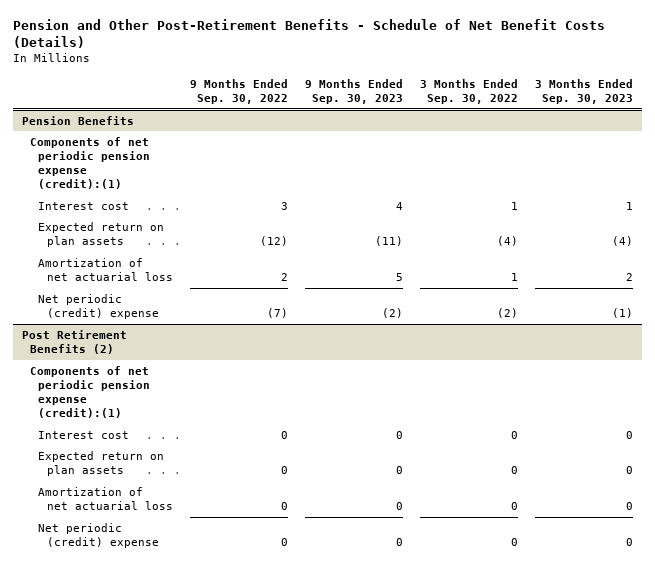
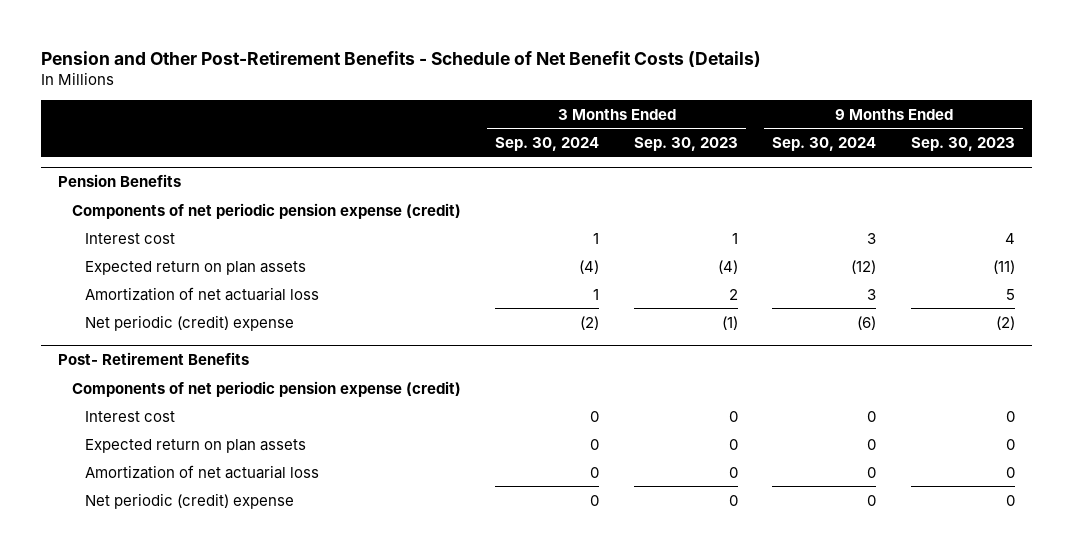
- | 9 Months Ended Sep. 30, 2022 | 9 Months Ended Sep. 30, 2023 | 3 Months Ended Sep. 30, 2022 | 3 Months Ended Sep. 30, 2023
+ | 3 Months Ended Sep. 30, 2024 | 3 Months Ended Sep. 30, 2023 | 9 Months Ended Sep. 30, 2024 | 9 Months Ended Sep. 30, 2023
@ Pension Benefits
- Components of net periodic pension expense (credit):(1)
+ Components of net periodic pension expense (credit)
- Post Retirement Benefits (2)
- Components of net periodic pension expense (credit):(1)
+ Post- Retirement Benefits
+ Components of net periodic pension expense (credit)

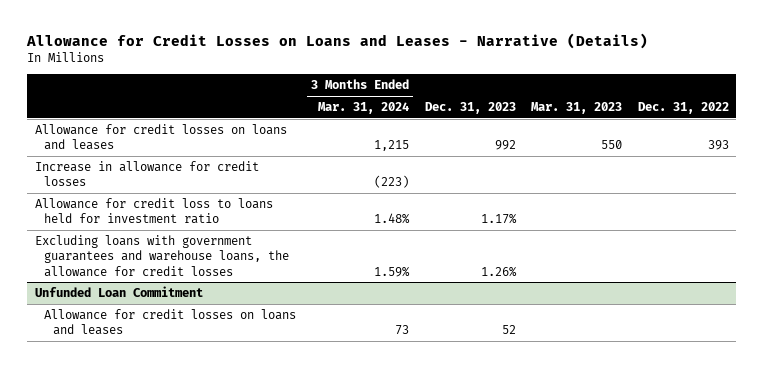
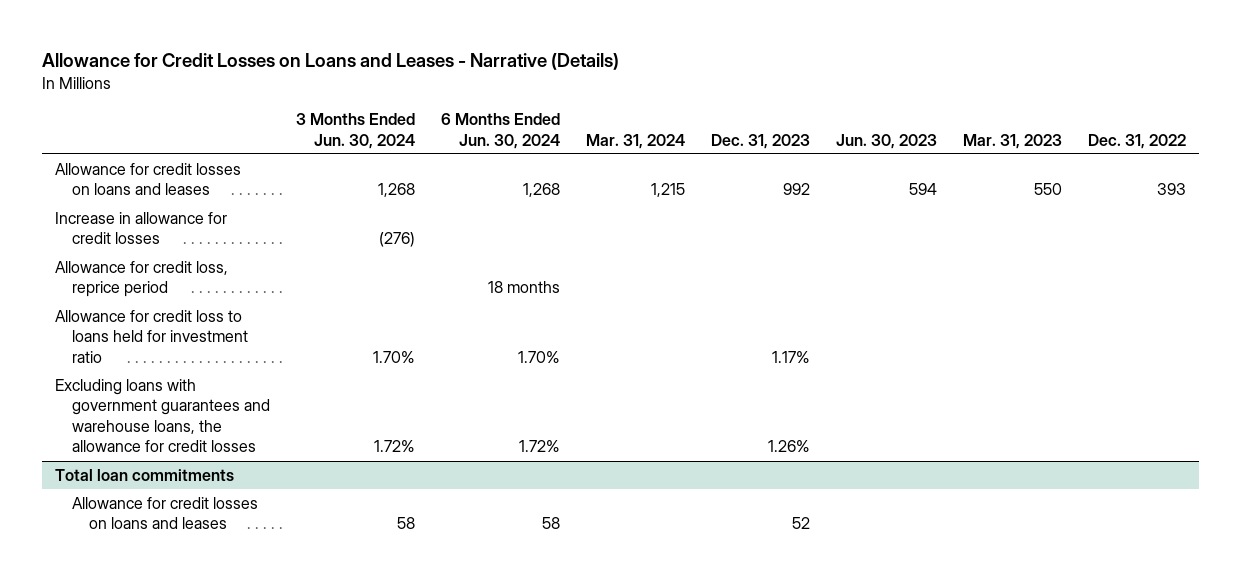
- | 3 Months Ended Mar. 31, 2024 | Dec. 31, 2023 | Mar. 31, 2023 | Dec. 31, 2022
+ | 3 Months Ended Jun. 30, 2024 | 6 Months Ended Jun. 30, 2024 | Mar. 31, 2024 | Dec. 31, 2023 | Jun. 30, 2023 | Mar. 31, 2023 | Dec. 31, 2022
+ Allowance for credit loss, reprice period | | 18 months | | | | |
- Unfunded Loan Commitment
+ Total loan commitments

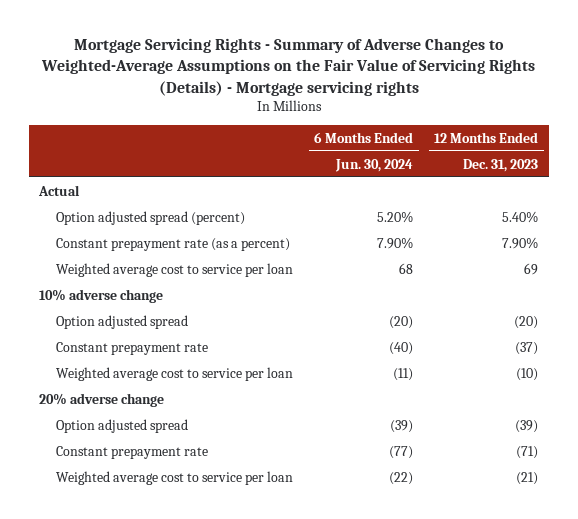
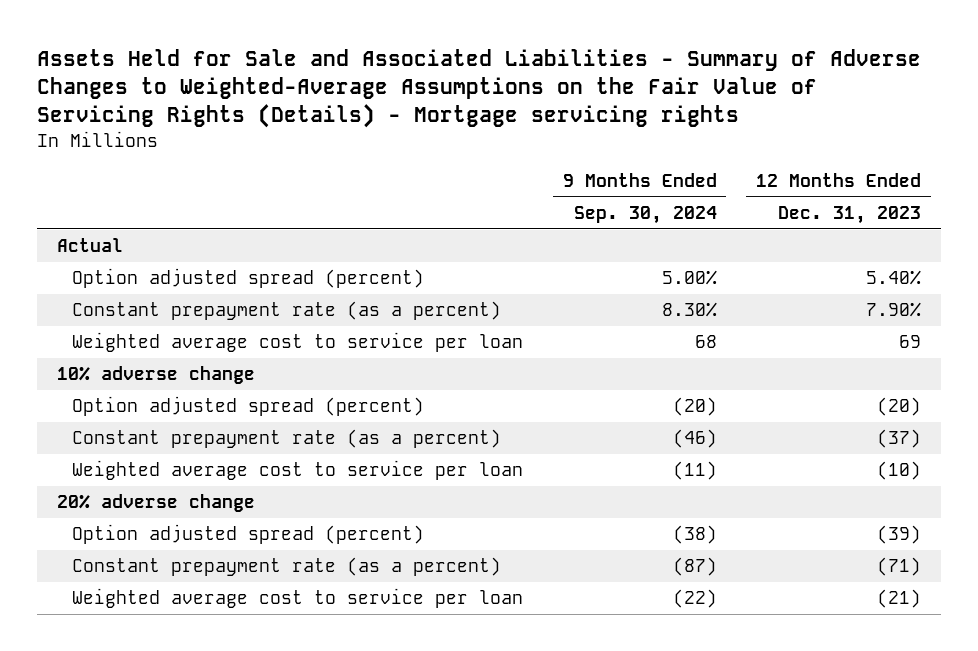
- Mortgage Servicing Rights - Summary of Adverse Changes to Weighted-Average Assumptions on the Fair Value of Servicing Rights (Details) - Mortgage servicing rights
+ Assets Held for Sale and Associated Liabilities - Summary of Adverse Changes to Weighted-Average Assumptions on the Fair Value of Servicing Rights (Details) - Mortgage servicing rights
- | 6 Months Ended Jun. 30, 2024 | 12 Months Ended Dec. 31, 2023
+ | 9 Months Ended Sep. 30, 2024 | 12 Months Ended Dec. 31, 2023
- Option adjusted spread | (20) | (20)
- Constant prepayment rate | (40) | (37)
+ Option adjusted spread (percent) | (20) | (20)
+ Constant prepayment rate (as a percent) | (46) | (37)
- Option adjusted spread | (39) | (39)
- Constant prepayment rate | (77) | (71)
+ Option adjusted spread (percent) | (38) | (39)
+ Constant prepayment rate (as a percent) | (87) | (71)

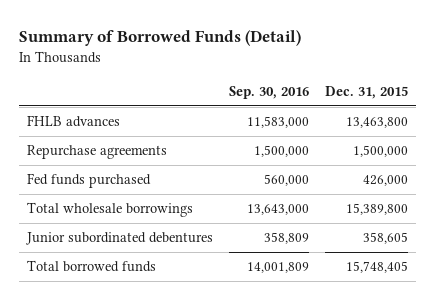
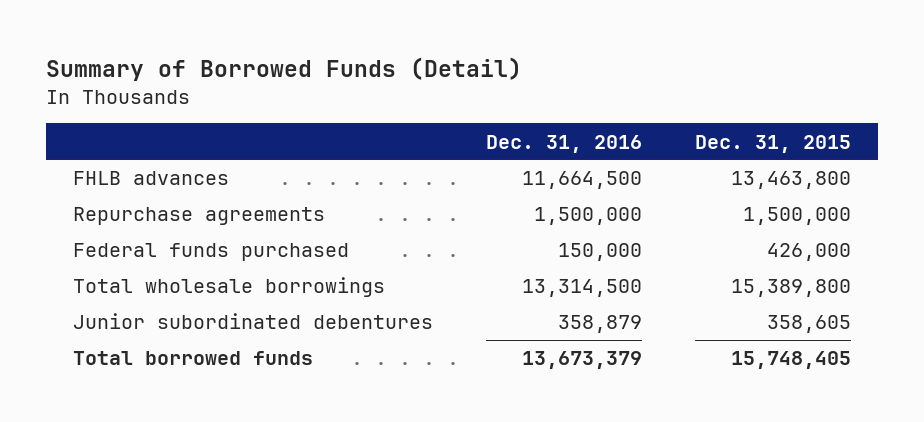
- | Sep. 30, 2016 | Dec. 31, 2015
+ | Dec. 31, 2016 | Dec. 31, 2015
- Fed funds purchased | 560,000 | 426,000
+ Federal funds purchased | 150,000 | 426,000

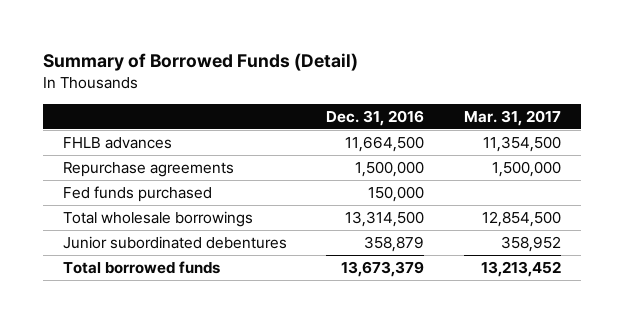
- | Dec. 31, 2016 | Dec. 31, 2015
+ | Dec. 31, 2016 | Mar. 31, 2017
- Federal funds purchased | 150,000 | 426,000
+ Fed funds purchased | 150,000 |

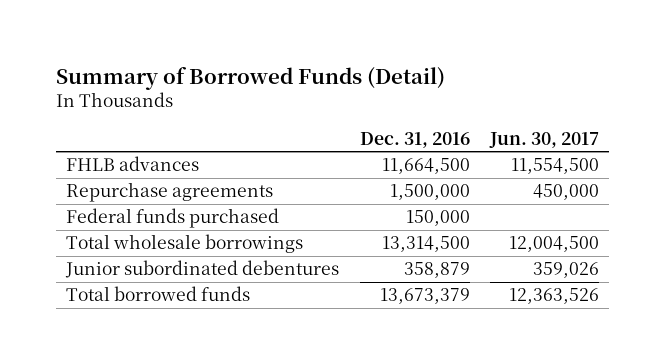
- | Dec. 31, 2016 | Mar. 31, 2017
+ | Dec. 31, 2016 | Jun. 30, 2017
- Fed funds purchased | 150,000 |
+ Federal funds purchased | 150,000 |

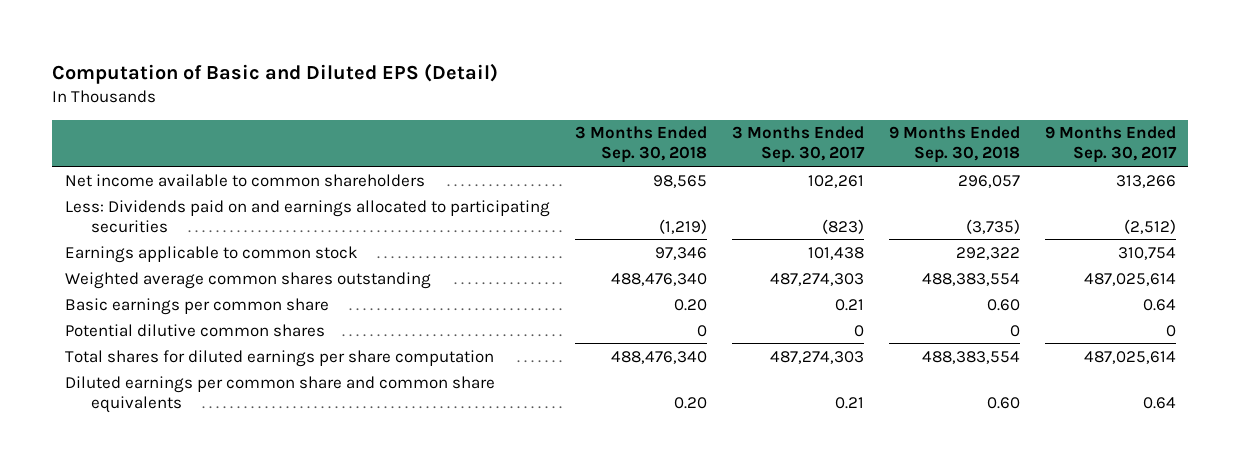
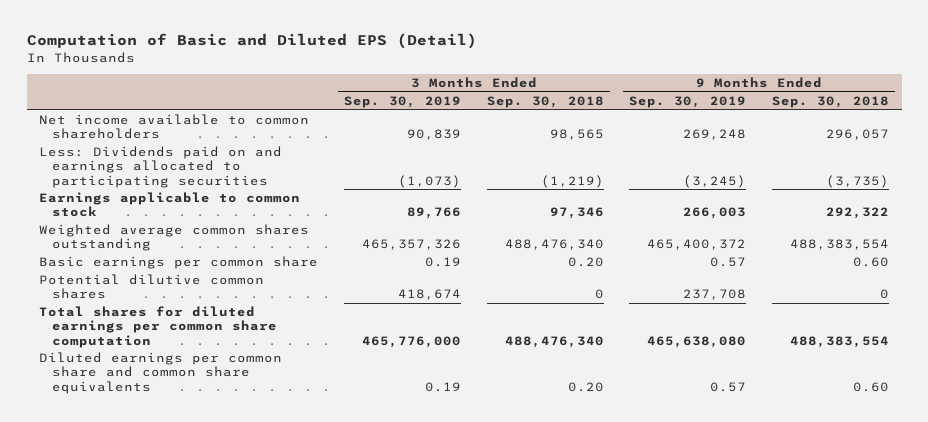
- | 3 Months Ended Sep. 30, 2018 | 3 Months Ended Sep. 30, 2017 | 9 Months Ended Sep. 30, 2018 | 9 Months Ended Sep. 30, 2017
+ | 3 Months Ended Sep. 30, 2019 | 3 Months Ended Sep. 30, 2018 | 9 Months Ended Sep. 30, 2019 | 9 Months Ended Sep. 30, 2018
- Total shares for diluted earnings per share computation | 488,476,340 | 487,274,303 | 488,383,554 | 487,025,614
+ Total shares for diluted earnings per common share computation | 465,776,000 | 488,476,340 | 465,638,080 | 488,383,554

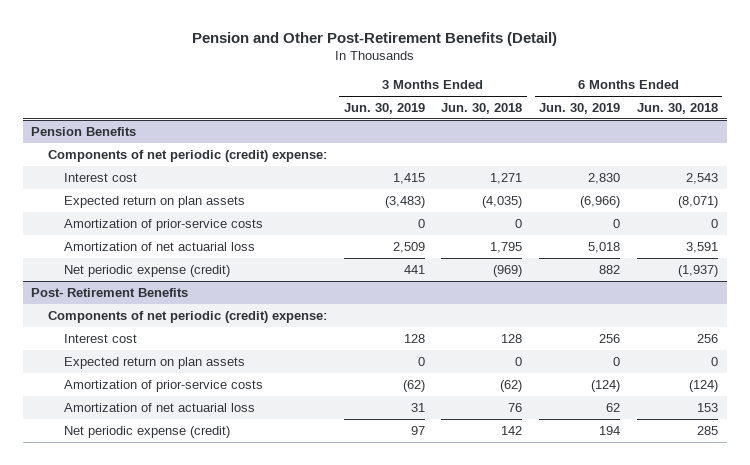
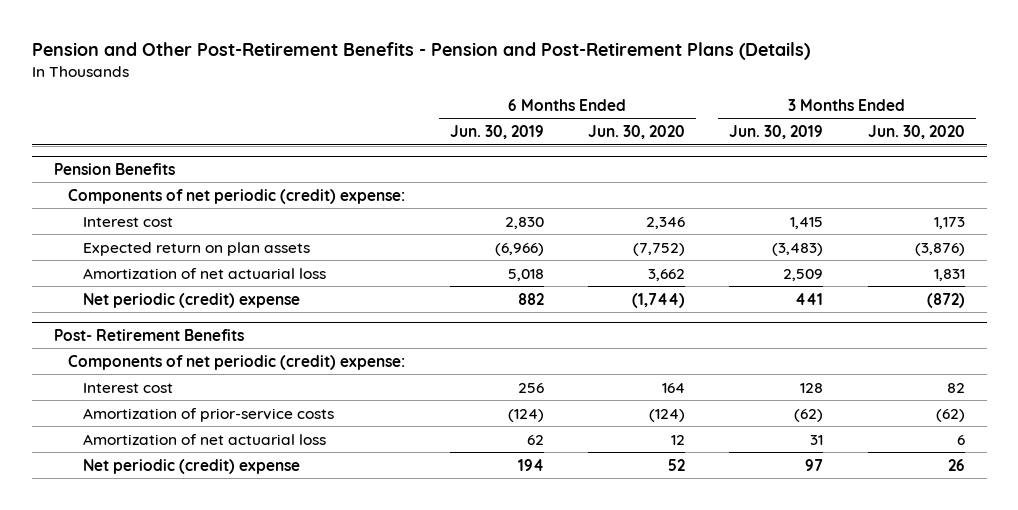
- Pension and Other Post-Retirement Benefits (Detail)
+ Pension and Other Post-Retirement Benefits - Pension and Post-Retirement Plans (Details)
- | 3 Months Ended Jun. 30, 2019 | 3 Months Ended Jun. 30, 2018 | 6 Months Ended Jun. 30, 2019 | 6 Months Ended Jun. 30, 2018
+ | 6 Months Ended Jun. 30, 2019 | 6 Months Ended Jun. 30, 2020 | 3 Months Ended Jun. 30, 2019 | 3 Months Ended Jun. 30, 2020
@ Pension Benefits
- Amortization of prior-service costs | 0 | 0 | 0 | 0
- Net periodic expense (credit) | 441 | (969) | 882 | (1,937)
+ Net periodic (credit) expense | 882 | (1,744) | 441 | (872)
@ Post- Retirement Benefits
- Expected return on plan assets | 0 | 0 | 0 | 0
- Net periodic expense (credit) | 97 | 142 | 194 | 285
+ Net periodic (credit) expense | 194 | 52 | 97 | 26

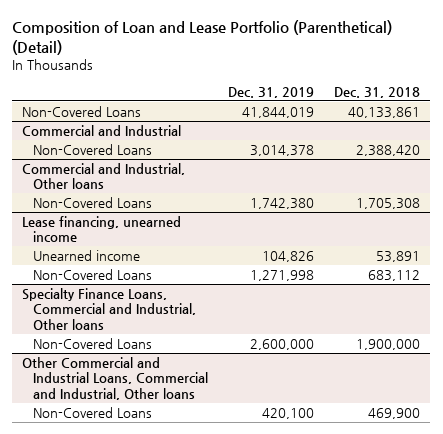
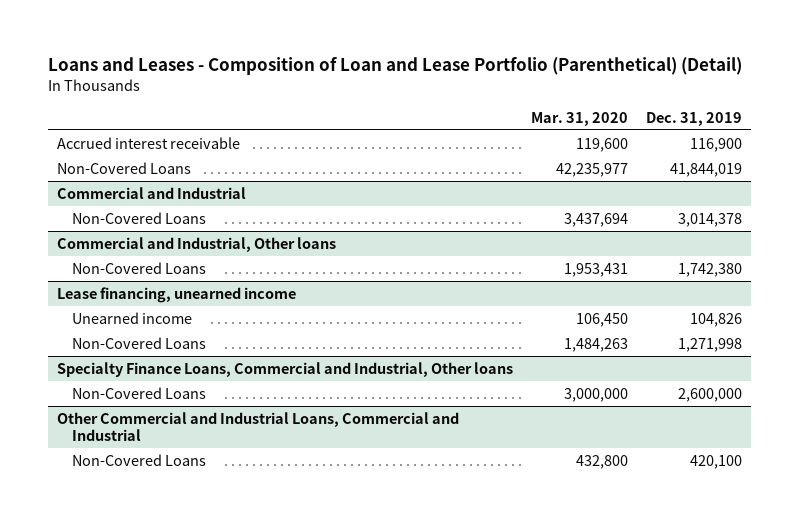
- Composition of Loan and Lease Portfolio (Parenthetical) (Detail)
+ Loans and Leases - Composition of Loan and Lease Portfolio (Parenthetical) (Detail)
- | Dec. 31, 2019 | Dec. 31, 2018
+ | Mar. 31, 2020 | Dec. 31, 2019
+ Accrued interest receivable | 119,600 | 116,900
- Other Commercial and Industrial Loans, Commercial and Industrial, Other loans
+ Other Commercial and Industrial Loans, Commercial and Industrial

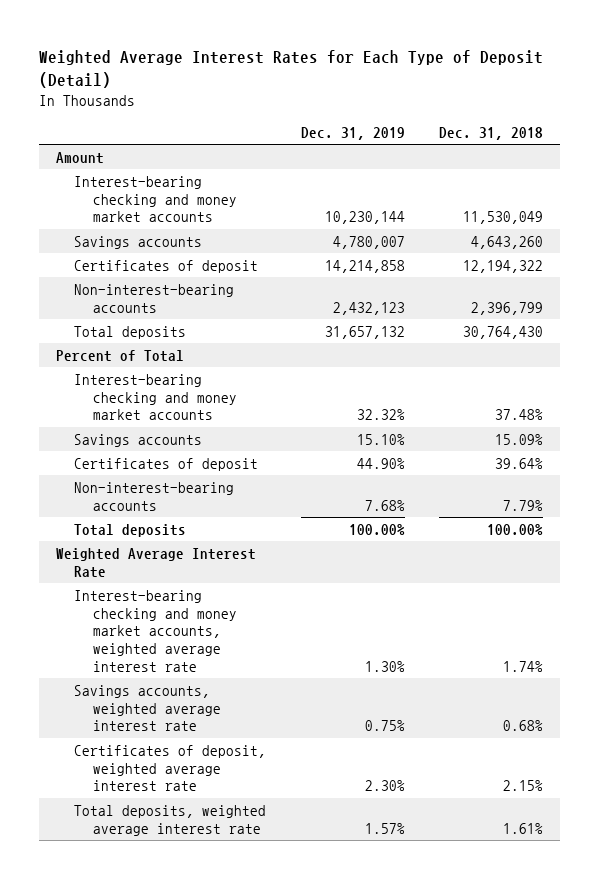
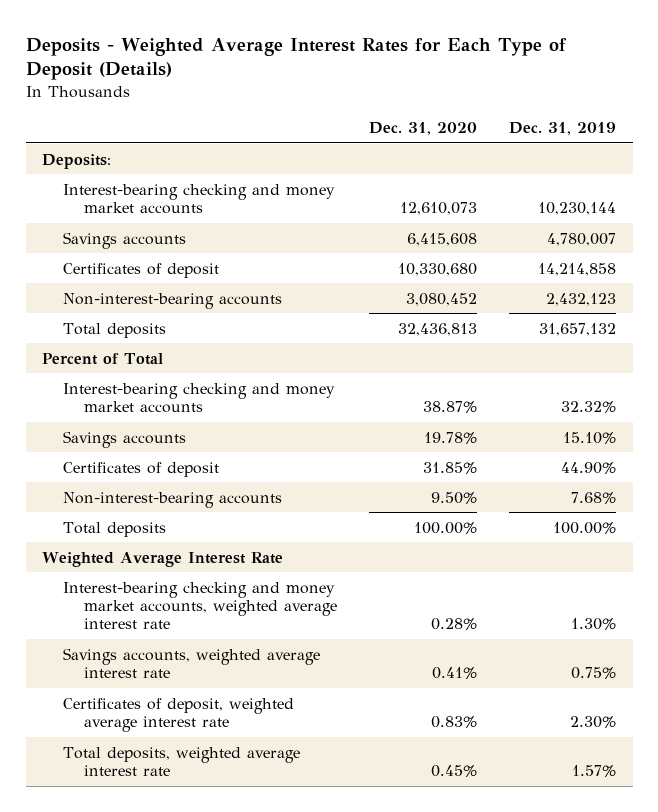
- Weighted Average Interest Rates for Each Type of Deposit (Detail)
+ Deposits - Weighted Average Interest Rates for Each Type of Deposit (Details)
- | Dec. 31, 2019 | Dec. 31, 2018
+ | Dec. 31, 2020 | Dec. 31, 2019
- Amount
+ Deposits:

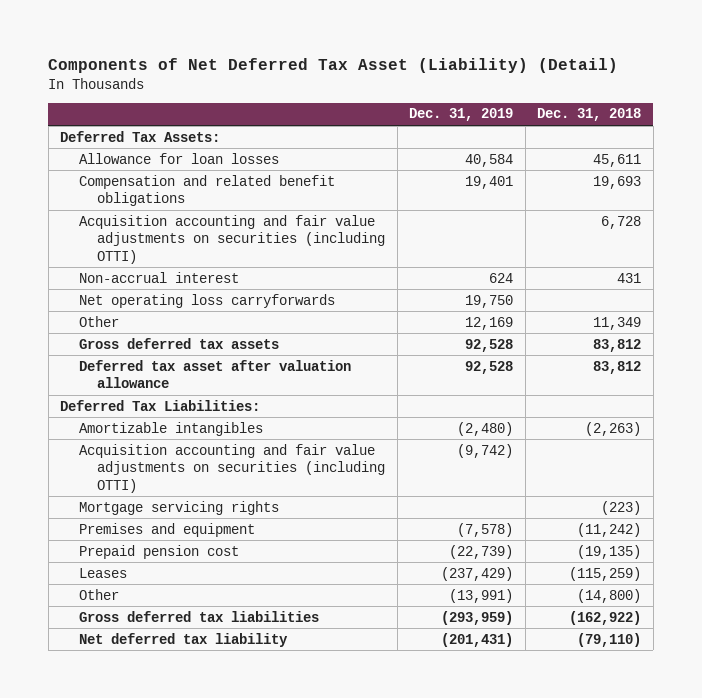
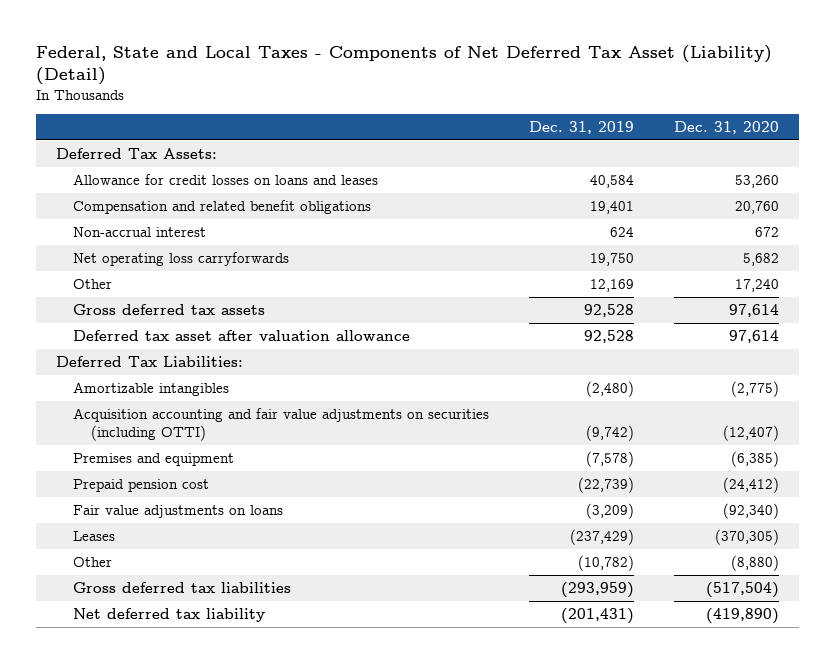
- Components of Net Deferred Tax Asset (Liability) (Detail)
+ Federal, State and Local Taxes - Components of Net Deferred Tax Asset (Liability) (Detail)
- | Dec. 31, 2019 | Dec. 31, 2018
+ | Dec. 31, 2019 | Dec. 31, 2020
- Allowance for loan losses | 40,584 | 45,611
+ Allowance for credit losses on loans and leases | 40,584 | 53,260
- Acquisition accounting and fair value adjustments on securities (including OTTI) | | 6,728
- Mortgage servicing rights | | (223)
+ Fair value adjustments on loans | (3,209) | (92,340)
- Other | (13,991) | (14,800)
+ Other | (10,782) | (8,880)

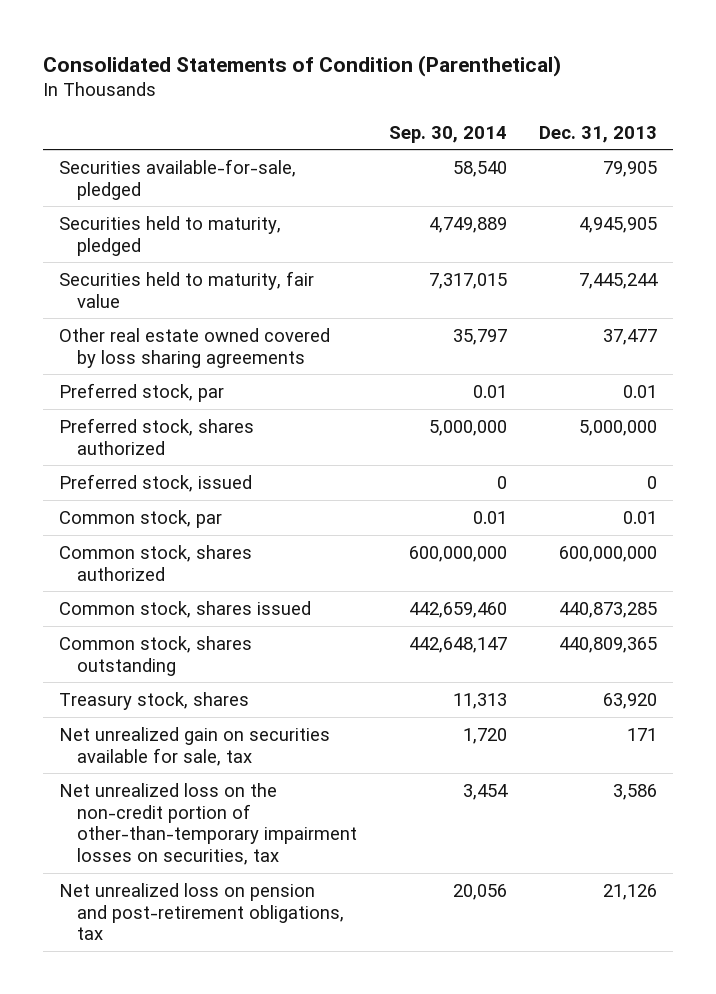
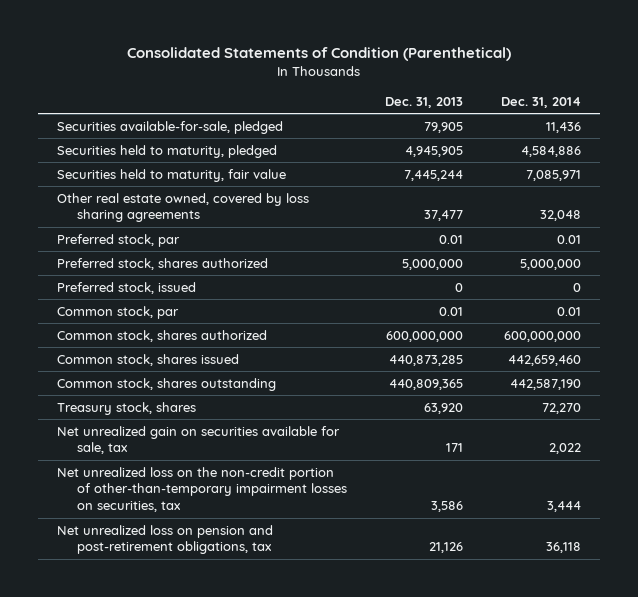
- | Sep. 30, 2014 | Dec. 31, 2013
+ | Dec. 31, 2013 | Dec. 31, 2014
- Other real estate owned covered by loss sharing agreements | 35,797 | 37,477
+ Other real estate owned, covered by loss sharing agreements | 37,477 | 32,048

